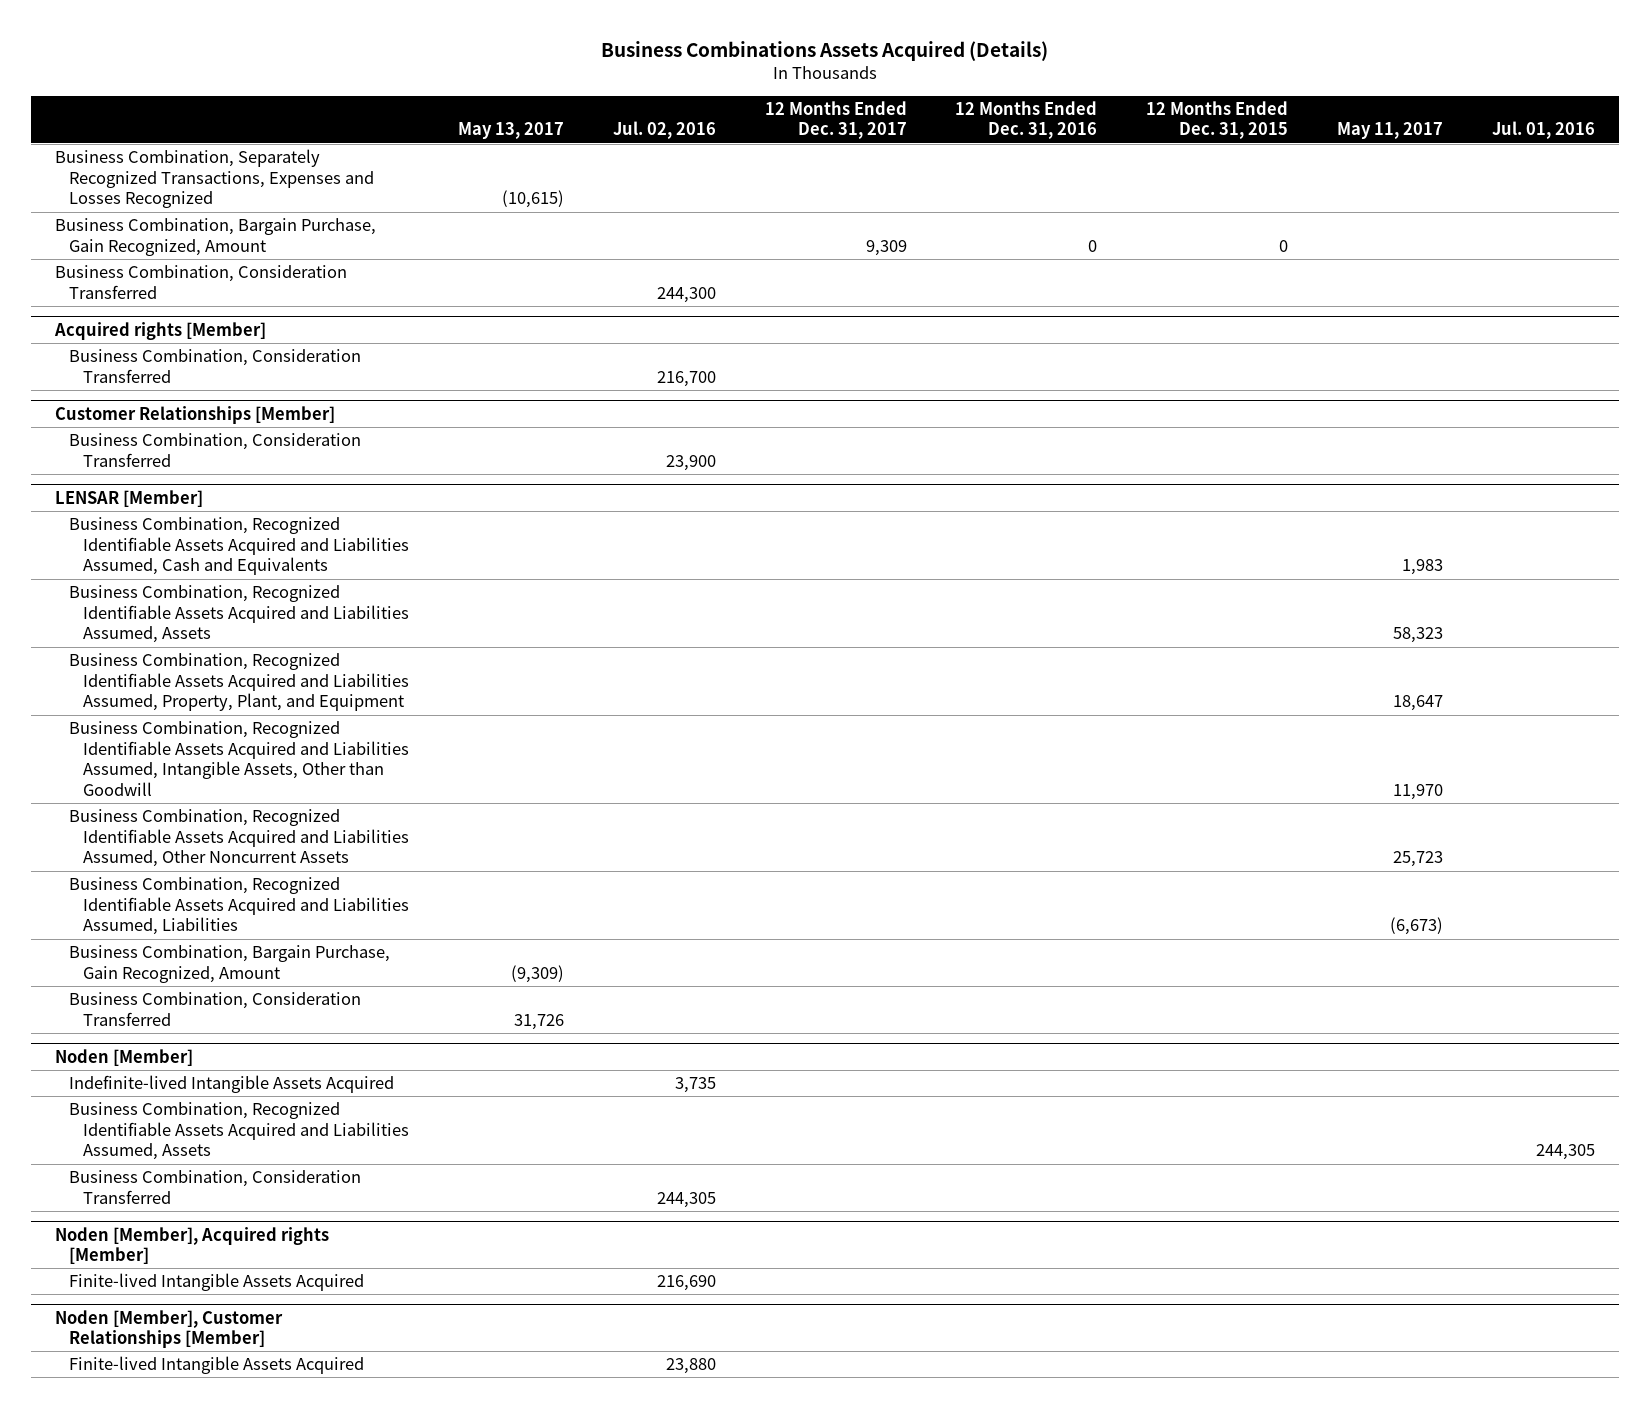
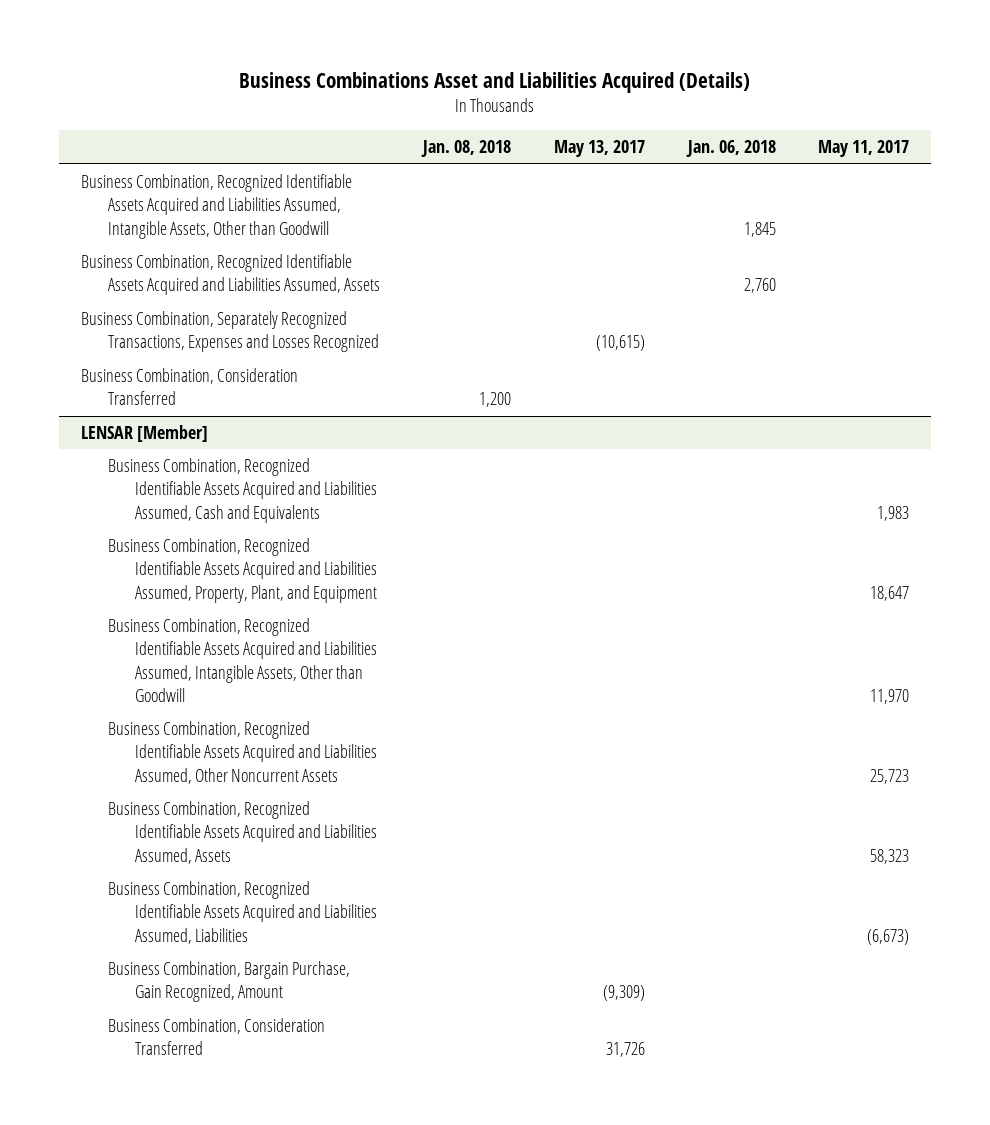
- Business Combinations Assets Acquired (Details)
+ Business Combinations Asset and Liabilities Acquired (Details)
- | May 13, 2017 | Jul. 02, 2016 | 12 Months Ended Dec. 31, 2017 | 12 Months Ended Dec. 31, 2016 | 12 Months Ended Dec. 31, 2015 | May 11, 2017 | Jul. 01, 2016
+ | Jan. 08, 2018 | May 13, 2017 | Jan. 06, 2018 | May 11, 2017
+ Business Combination, Recognized Identifiable Assets Acquired and Liabilities Assumed, Intangible Assets, Other than Goodwill | | | 1,845 |
+ Business Combination, Recognized Identifiable Assets Acquired and Liabilities Assumed, Assets | | | 2,760 |
- Business Combination, Bargain Purchase, Gain Recognized, Amount | | | 9,309 | 0 | 0 | |
- Acquired rights [Member]
- Business Combination, Consideration Transferred | | 216,700 | | | | |
- Customer Relationships [Member]
- Business Combination, Consideration Transferred | | 23,900 | | | | |
@ LENSAR [Member]
moved down: Business Combination, Recognized Identifiable Assets Acquired and Liabilities Assumed, Assets | | | | 58,323
- Noden [Member]
- Indefinite-lived Intangible Assets Acquired | | 3,735 | | | | |
- Business Combination, Recognized Identifiable Assets Acquired and Liabilities Assumed, Assets | | | | | | | 244,305
- Business Combination, Consideration Transferred | | 244,305 | | | | |
- Noden [Member], Acquired rights [Member]
- Finite-lived Intangible Assets Acquired | | 216,690 | | | | |
- Noden [Member], Customer Relationships [Member]
- Finite-lived Intangible Assets Acquired | | 23,880 | | | | |

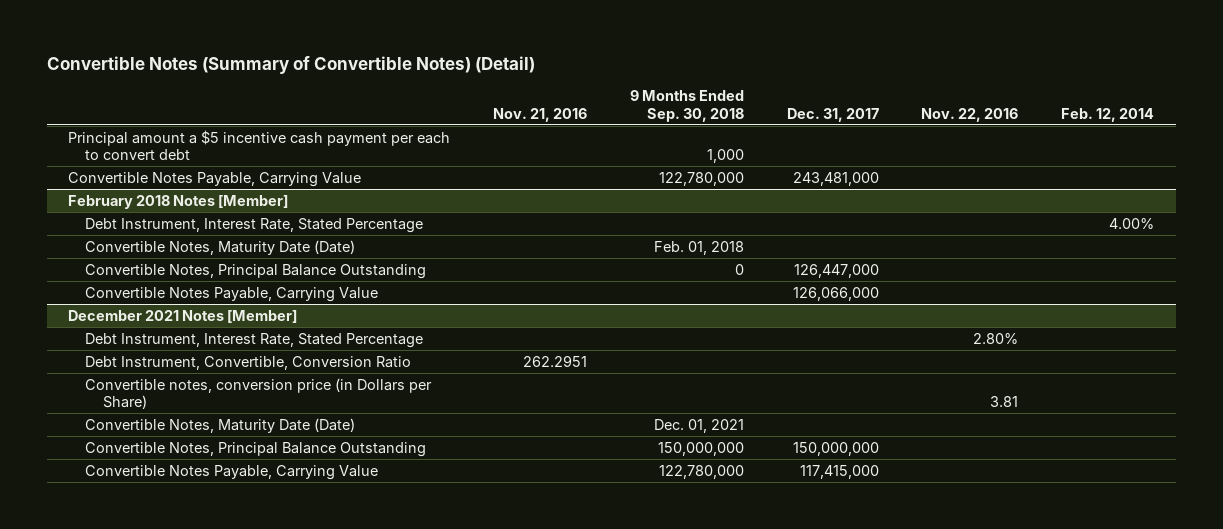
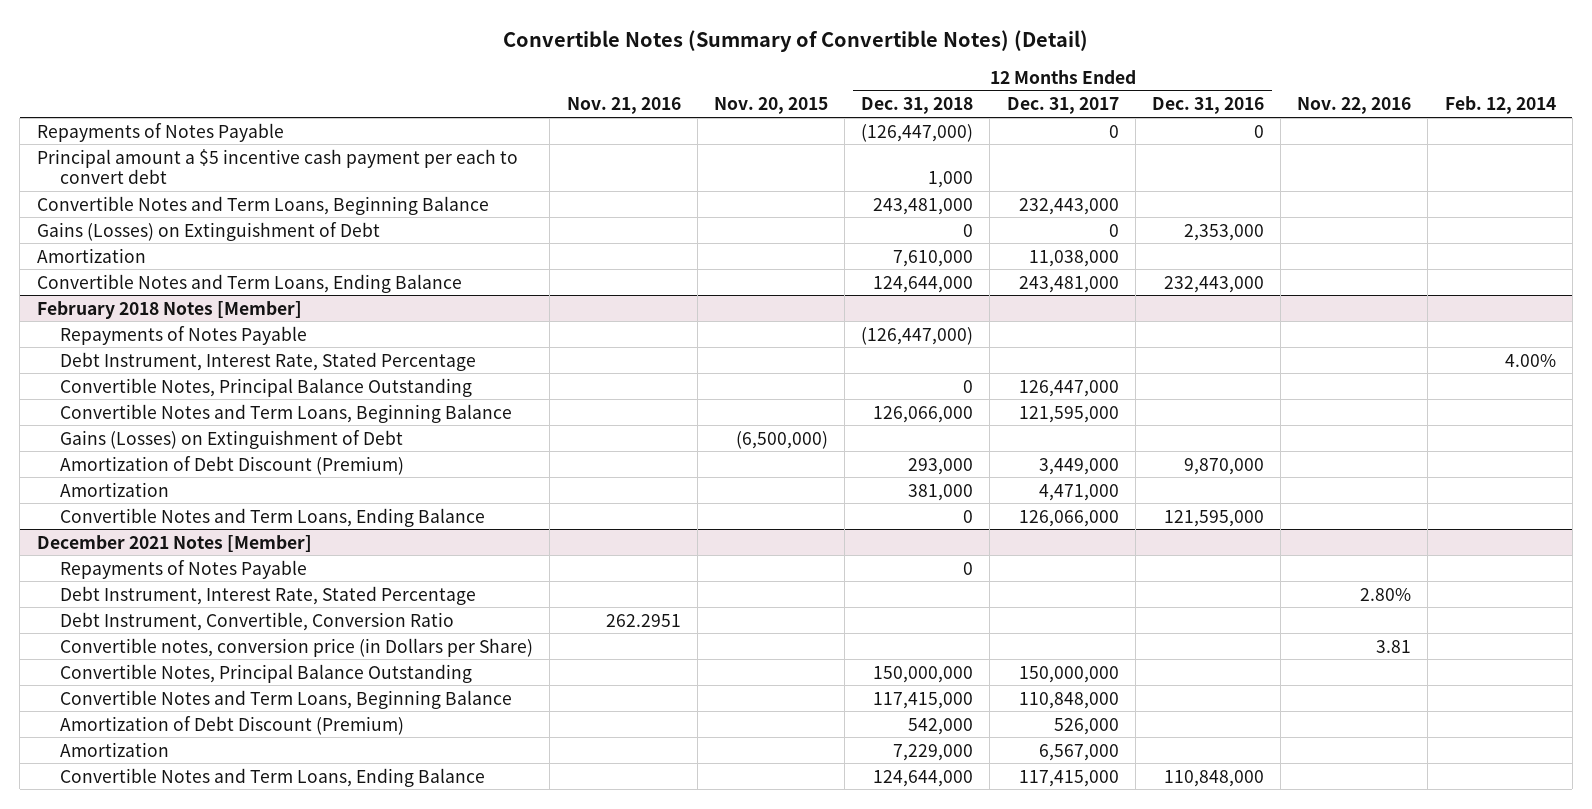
- | Nov. 21, 2016 | 9 Months Ended Sep. 30, 2018 | Dec. 31, 2017 | Nov. 22, 2016 | Feb. 12, 2014
+ | Nov. 21, 2016 | Nov. 20, 2015 | 12 Months Ended Dec. 31, 2018 | 12 Months Ended Dec. 31, 2017 | 12 Months Ended Dec. 31, 2016 | Nov. 22, 2016 | Feb. 12, 2014
+ Repayments of Notes Payable | | | (126,447,000) | 0 | 0 | |
- Convertible Notes Payable, Carrying Value | | 122,780,000 | 243,481,000 | |
+ Convertible Notes and Term Loans, Beginning Balance | | | 243,481,000 | 232,443,000 | | |
+ Gains (Losses) on Extinguishment of Debt | | | 0 | 0 | 2,353,000 | |
+ Amortization | | | 7,610,000 | 11,038,000 | | |
+ Convertible Notes and Term Loans, Ending Balance | | | 124,644,000 | 243,481,000 | 232,443,000 | |
@ February 2018 Notes [Member]
+ Repayments of Notes Payable | | | (126,447,000) | | | |
- Convertible Notes, Maturity Date (Date) | | Feb. 01, 2018 | | |
- Convertible Notes Payable, Carrying Value | | | 126,066,000 | |
+ Convertible Notes and Term Loans, Beginning Balance | | | 126,066,000 | 121,595,000 | | |
+ Gains (Losses) on Extinguishment of Debt | | (6,500,000) | | | | |
+ Amortization of Debt Discount (Premium) | | | 293,000 | 3,449,000 | 9,870,000 | |
+ Amortization | | | 381,000 | 4,471,000 | | |
+ Convertible Notes and Term Loans, Ending Balance | | | 0 | 126,066,000 | 121,595,000 | |
@ December 2021 Notes [Member]
+ Repayments of Notes Payable | | | 0 | | | |
- Convertible Notes, Maturity Date (Date) | | Dec. 01, 2021 | | |
- Convertible Notes Payable, Carrying Value | | 122,780,000 | 117,415,000 | |
+ Convertible Notes and Term Loans, Beginning Balance | | | 117,415,000 | 110,848,000 | | |
+ Amortization of Debt Discount (Premium) | | | 542,000 | 526,000 | | |
+ Amortization | | | 7,229,000 | 6,567,000 | | |
+ Convertible Notes and Term Loans, Ending Balance | | | 124,644,000 | 117,415,000 | 110,848,000 | |

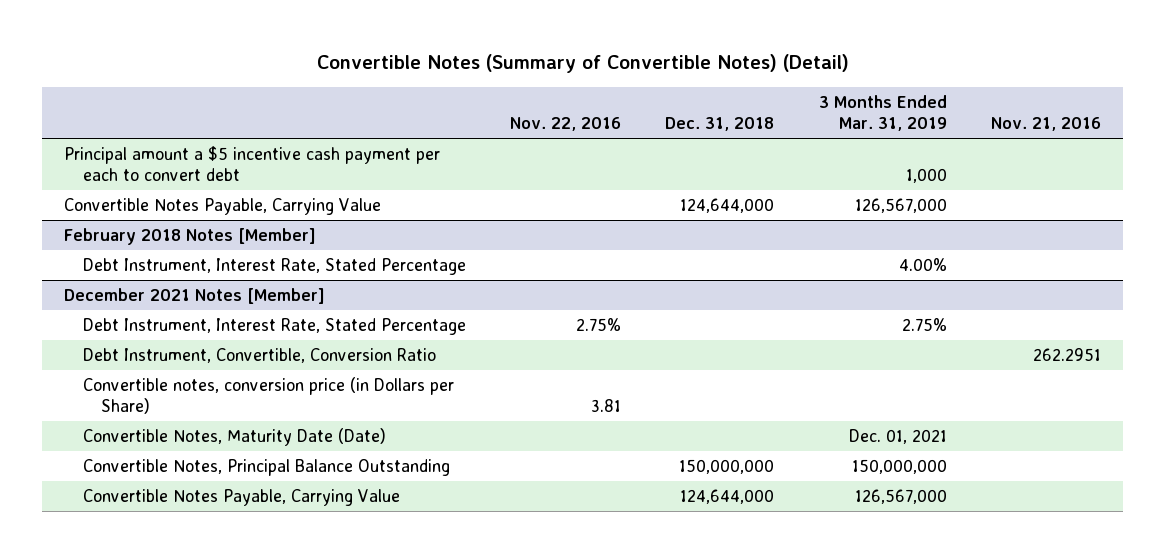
- | Nov. 21, 2016 | Nov. 20, 2015 | 12 Months Ended Dec. 31, 2018 | 12 Months Ended Dec. 31, 2017 | 12 Months Ended Dec. 31, 2016 | Nov. 22, 2016 | Feb. 12, 2014
+ | Nov. 22, 2016 | Dec. 31, 2018 | 3 Months Ended Mar. 31, 2019 | Nov. 21, 2016
- Repayments of Notes Payable | | | (126,447,000) | 0 | 0 | |
- Convertible Notes and Term Loans, Beginning Balance | | | 243,481,000 | 232,443,000 | | |
- Gains (Losses) on Extinguishment of Debt | | | 0 | 0 | 2,353,000 | |
- Amortization | | | 7,610,000 | 11,038,000 | | |
- Convertible Notes and Term Loans, Ending Balance | | | 124,644,000 | 243,481,000 | 232,443,000 | |
+ Convertible Notes Payable, Carrying Value | | 124,644,000 | 126,567,000 |
@ February 2018 Notes [Member]
- Repayments of Notes Payable | | | (126,447,000) | | | |
- Convertible Notes, Principal Balance Outstanding | | | 0 | 126,447,000 | | |
- Convertible Notes and Term Loans, Beginning Balance | | | 126,066,000 | 121,595,000 | | |
- Gains (Losses) on Extinguishment of Debt | | (6,500,000) | | | | |
- Amortization of Debt Discount (Premium) | | | 293,000 | 3,449,000 | 9,870,000 | |
- Amortization | | | 381,000 | 4,471,000 | | |
- Convertible Notes and Term Loans, Ending Balance | | | 0 | 126,066,000 | 121,595,000 | |
@ December 2021 Notes [Member]
- Repayments of Notes Payable | | | 0 | | | |
- Debt Instrument, Interest Rate, Stated Percentage | | | | | | 2.80% |
+ Debt Instrument, Interest Rate, Stated Percentage | 2.75% | | 2.75% |
+ Convertible Notes, Maturity Date (Date) | | | Dec. 01, 2021 |
- Convertible Notes and Term Loans, Beginning Balance | | | 117,415,000 | 110,848,000 | | |
- Amortization of Debt Discount (Premium) | | | 542,000 | 526,000 | | |
- Amortization | | | 7,229,000 | 6,567,000 | | |
- Convertible Notes and Term Loans, Ending Balance | | | 124,644,000 | 117,415,000 | 110,848,000 | |
+ Convertible Notes Payable, Carrying Value | | 124,644,000 | 126,567,000 |

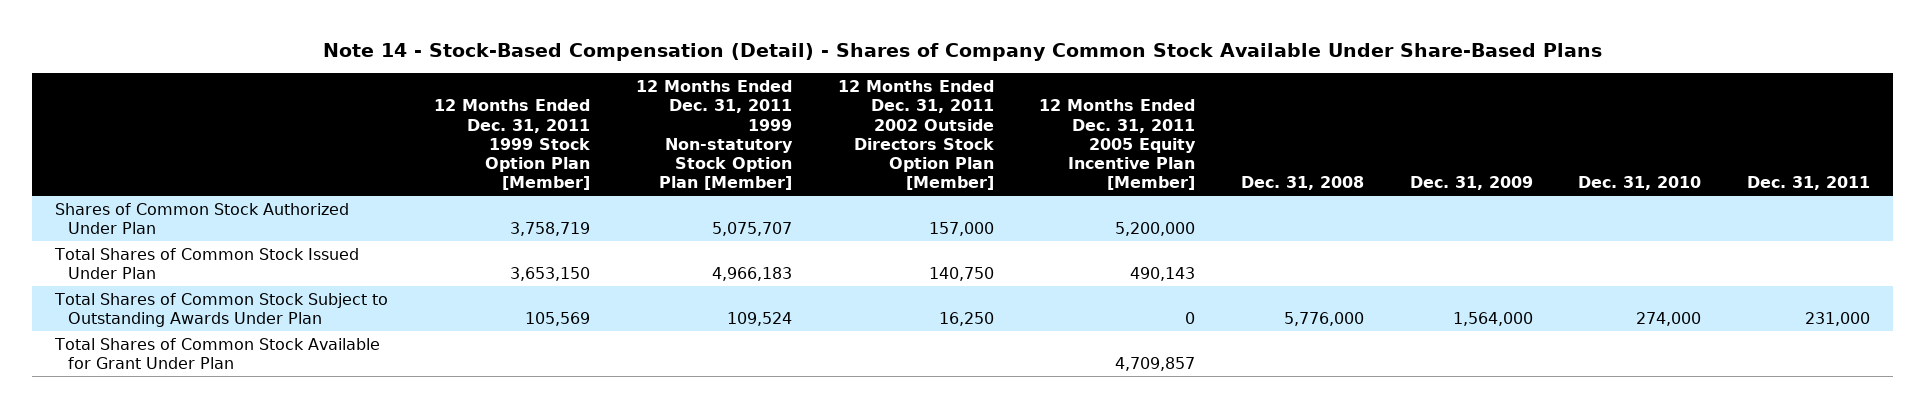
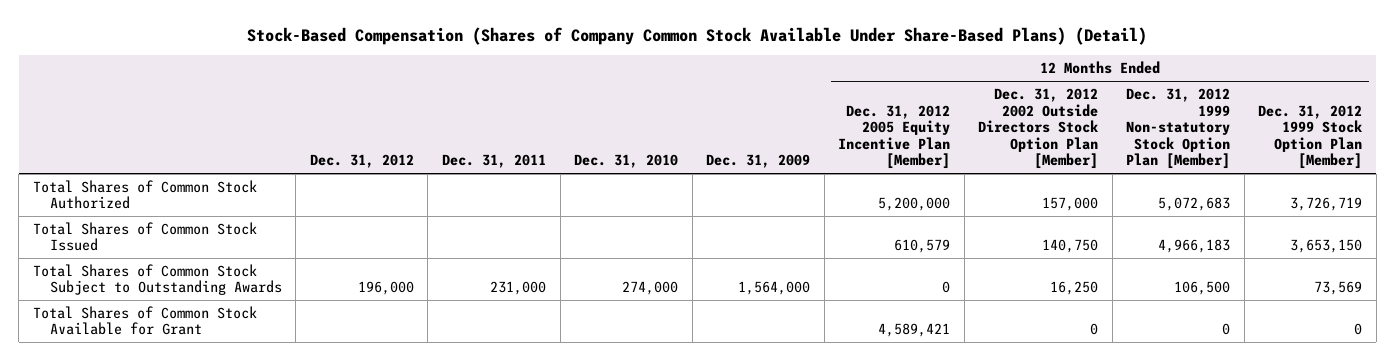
- Note 14 - Stock-Based Compensation (Detail) - Shares of Company Common Stock Available Under Share-Based Plans
+ Stock-Based Compensation (Shares of Company Common Stock Available Under Share-Based Plans) (Detail)
- | 12 Months Ended Dec. 31, 2011 1999 Stock Option Plan [Member] | 12 Months Ended Dec. 31, 2011 1999 Non-statutory Stock Option Plan [Member] | 12 Months Ended Dec. 31, 2011 2002 Outside Directors Stock Option Plan [Member] | 12 Months Ended Dec. 31, 2011 2005 Equity Incentive Plan [Member] | Dec. 31, 2008 | Dec. 31, 2009 | Dec. 31, 2010 | Dec. 31, 2011
+ | Dec. 31, 2012 | Dec. 31, 2011 | Dec. 31, 2010 | Dec. 31, 2009 | 12 Months Ended Dec. 31, 2012 2005 Equity Incentive Plan [Member] | 12 Months Ended Dec. 31, 2012 2002 Outside Directors Stock Option Plan [Member] | 12 Months Ended Dec. 31, 2012 1999 Non-statutory Stock Option Plan [Member] | 12 Months Ended Dec. 31, 2012 1999 Stock Option Plan [Member]
- Shares of Common Stock Authorized Under Plan | 3,758,719 | 5,075,707 | 157,000 | 5,200,000 | | | |
- Total Shares of Common Stock Issued Under Plan | 3,653,150 | 4,966,183 | 140,750 | 490,143 | | | |
- Total Shares of Common Stock Subject to Outstanding Awards Under Plan | 105,569 | 109,524 | 16,250 | 0 | 5,776,000 | 1,564,000 | 274,000 | 231,000
- Total Shares of Common Stock Available for Grant Under Plan | | | | 4,709,857 | | | |
+ Total Shares of Common Stock Authorized | | | | | 5,200,000 | 157,000 | 5,072,683 | 3,726,719
+ Total Shares of Common Stock Issued | | | | | 610,579 | 140,750 | 4,966,183 | 3,653,150
+ Total Shares of Common Stock Subject to Outstanding Awards | 196,000 | 231,000 | 274,000 | 1,564,000 | 0 | 16,250 | 106,500 | 73,569
+ Total Shares of Common Stock Available for Grant | | | | | 4,589,421 | 0 | 0 | 0

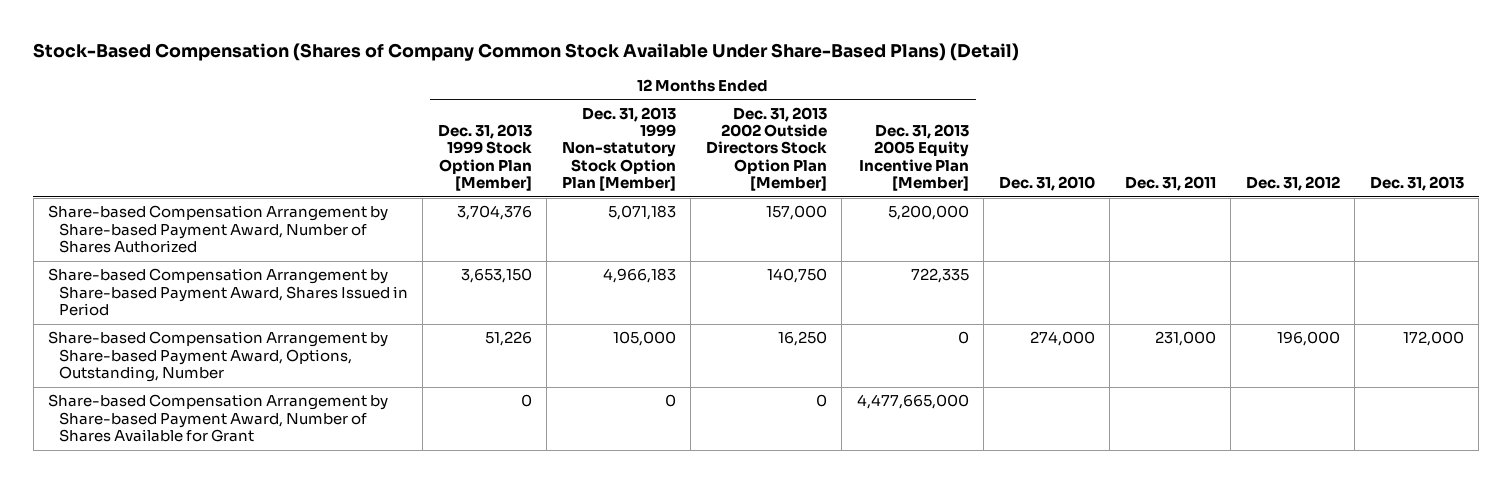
- | Dec. 31, 2012 | Dec. 31, 2011 | Dec. 31, 2010 | Dec. 31, 2009 | 12 Months Ended Dec. 31, 2012 2005 Equity Incentive Plan [Member] | 12 Months Ended Dec. 31, 2012 2002 Outside Directors Stock Option Plan [Member] | 12 Months Ended Dec. 31, 2012 1999 Non-statutory Stock Option Plan [Member] | 12 Months Ended Dec. 31, 2012 1999 Stock Option Plan [Member]
+ | 12 Months Ended Dec. 31, 2013 1999 Stock Option Plan [Member] | 12 Months Ended Dec. 31, 2013 1999 Non-statutory Stock Option Plan [Member] | 12 Months Ended Dec. 31, 2013 2002 Outside Directors Stock Option Plan [Member] | 12 Months Ended Dec. 31, 2013 2005 Equity Incentive Plan [Member] | Dec. 31, 2010 | Dec. 31, 2011 | Dec. 31, 2012 | Dec. 31, 2013
- Total Shares of Common Stock Authorized | | | | | 5,200,000 | 157,000 | 5,072,683 | 3,726,719
- Total Shares of Common Stock Issued | | | | | 610,579 | 140,750 | 4,966,183 | 3,653,150
- Total Shares of Common Stock Subject to Outstanding Awards | 196,000 | 231,000 | 274,000 | 1,564,000 | 0 | 16,250 | 106,500 | 73,569
- Total Shares of Common Stock Available for Grant | | | | | 4,589,421 | 0 | 0 | 0
+ Share-based Compensation Arrangement by Share-based Payment Award, Number of Shares Authorized | 3,704,376 | 5,071,183 | 157,000 | 5,200,000 | | | |
+ Share-based Compensation Arrangement by Share-based Payment Award, Shares Issued in Period | 3,653,150 | 4,966,183 | 140,750 | 722,335 | | | |
+ Share-based Compensation Arrangement by Share-based Payment Award, Options, Outstanding, Number | 51,226 | 105,000 | 16,250 | 0 | 274,000 | 231,000 | 196,000 | 172,000
+ Share-based Compensation Arrangement by Share-based Payment Award, Number of Shares Available for Grant | 0 | 0 | 0 | 4,477,665,000 | | | |

